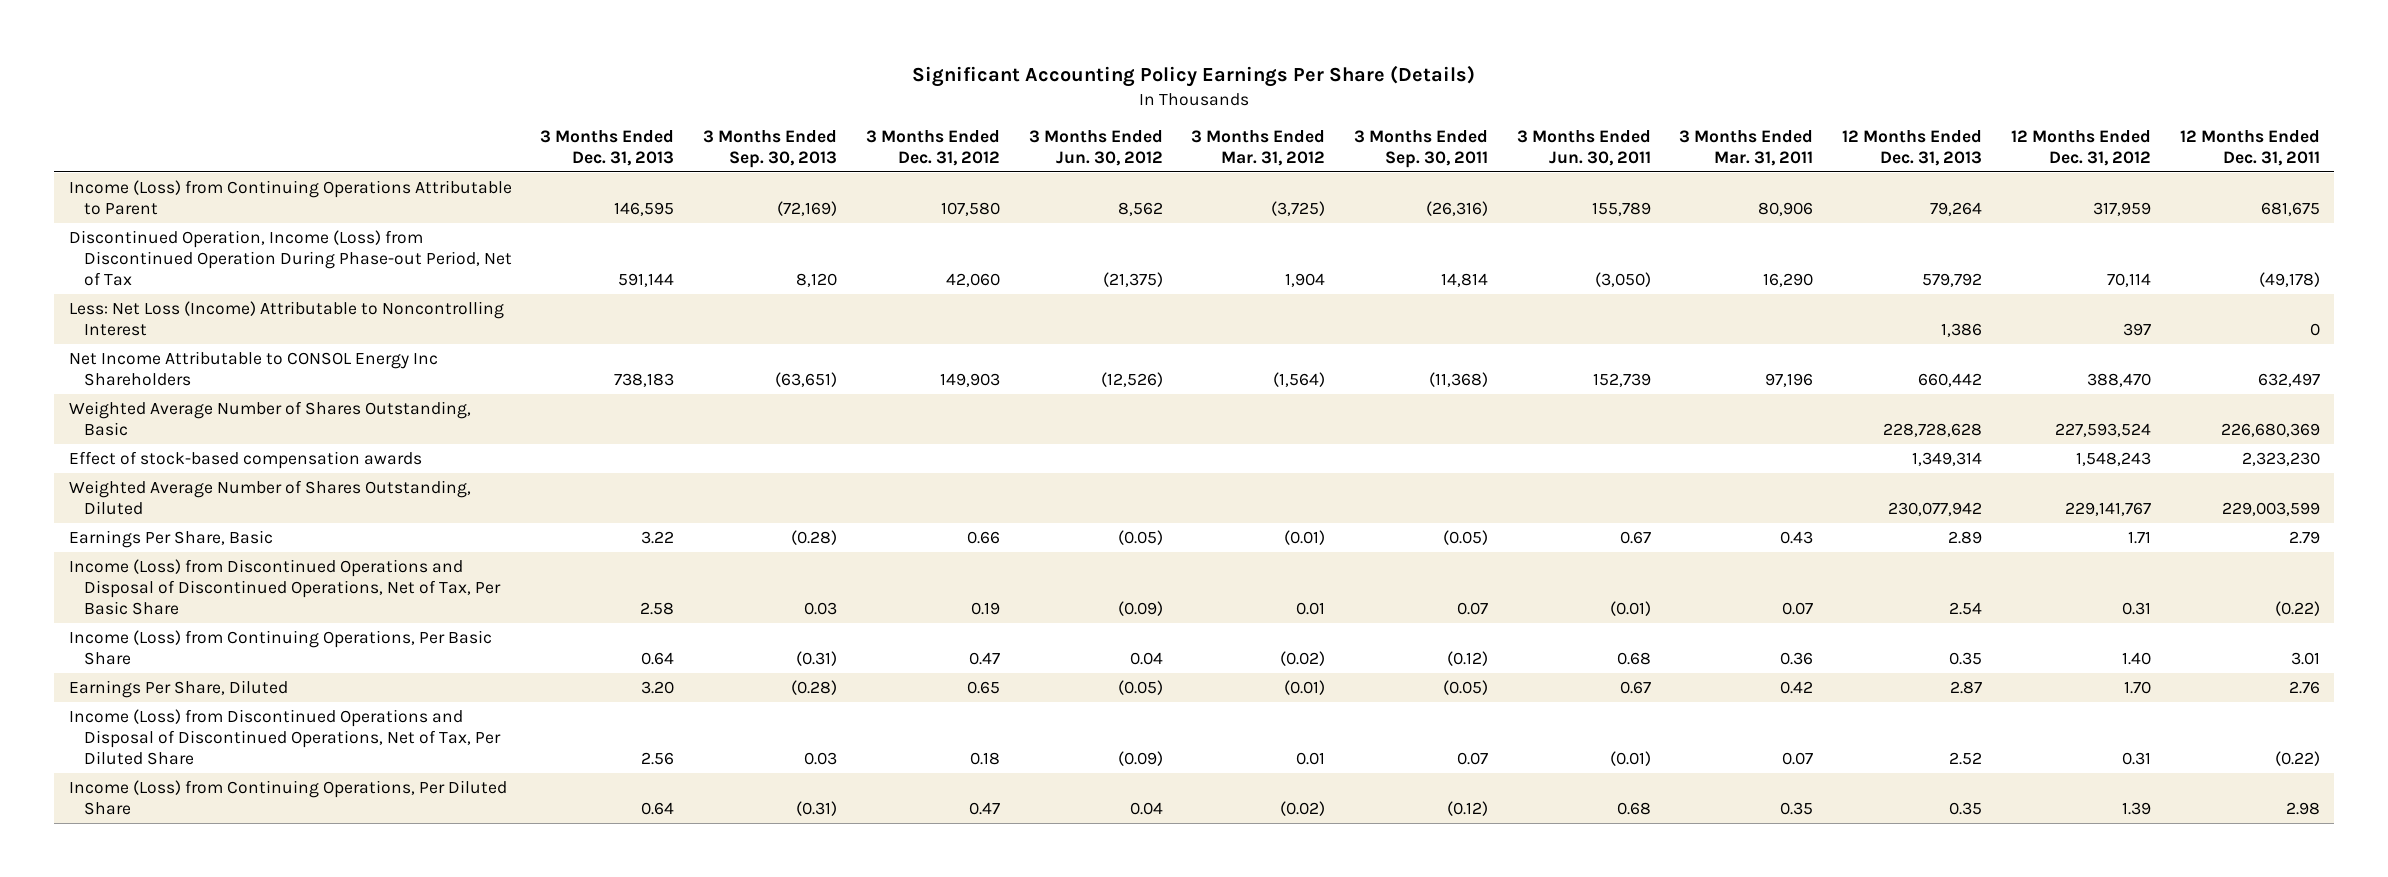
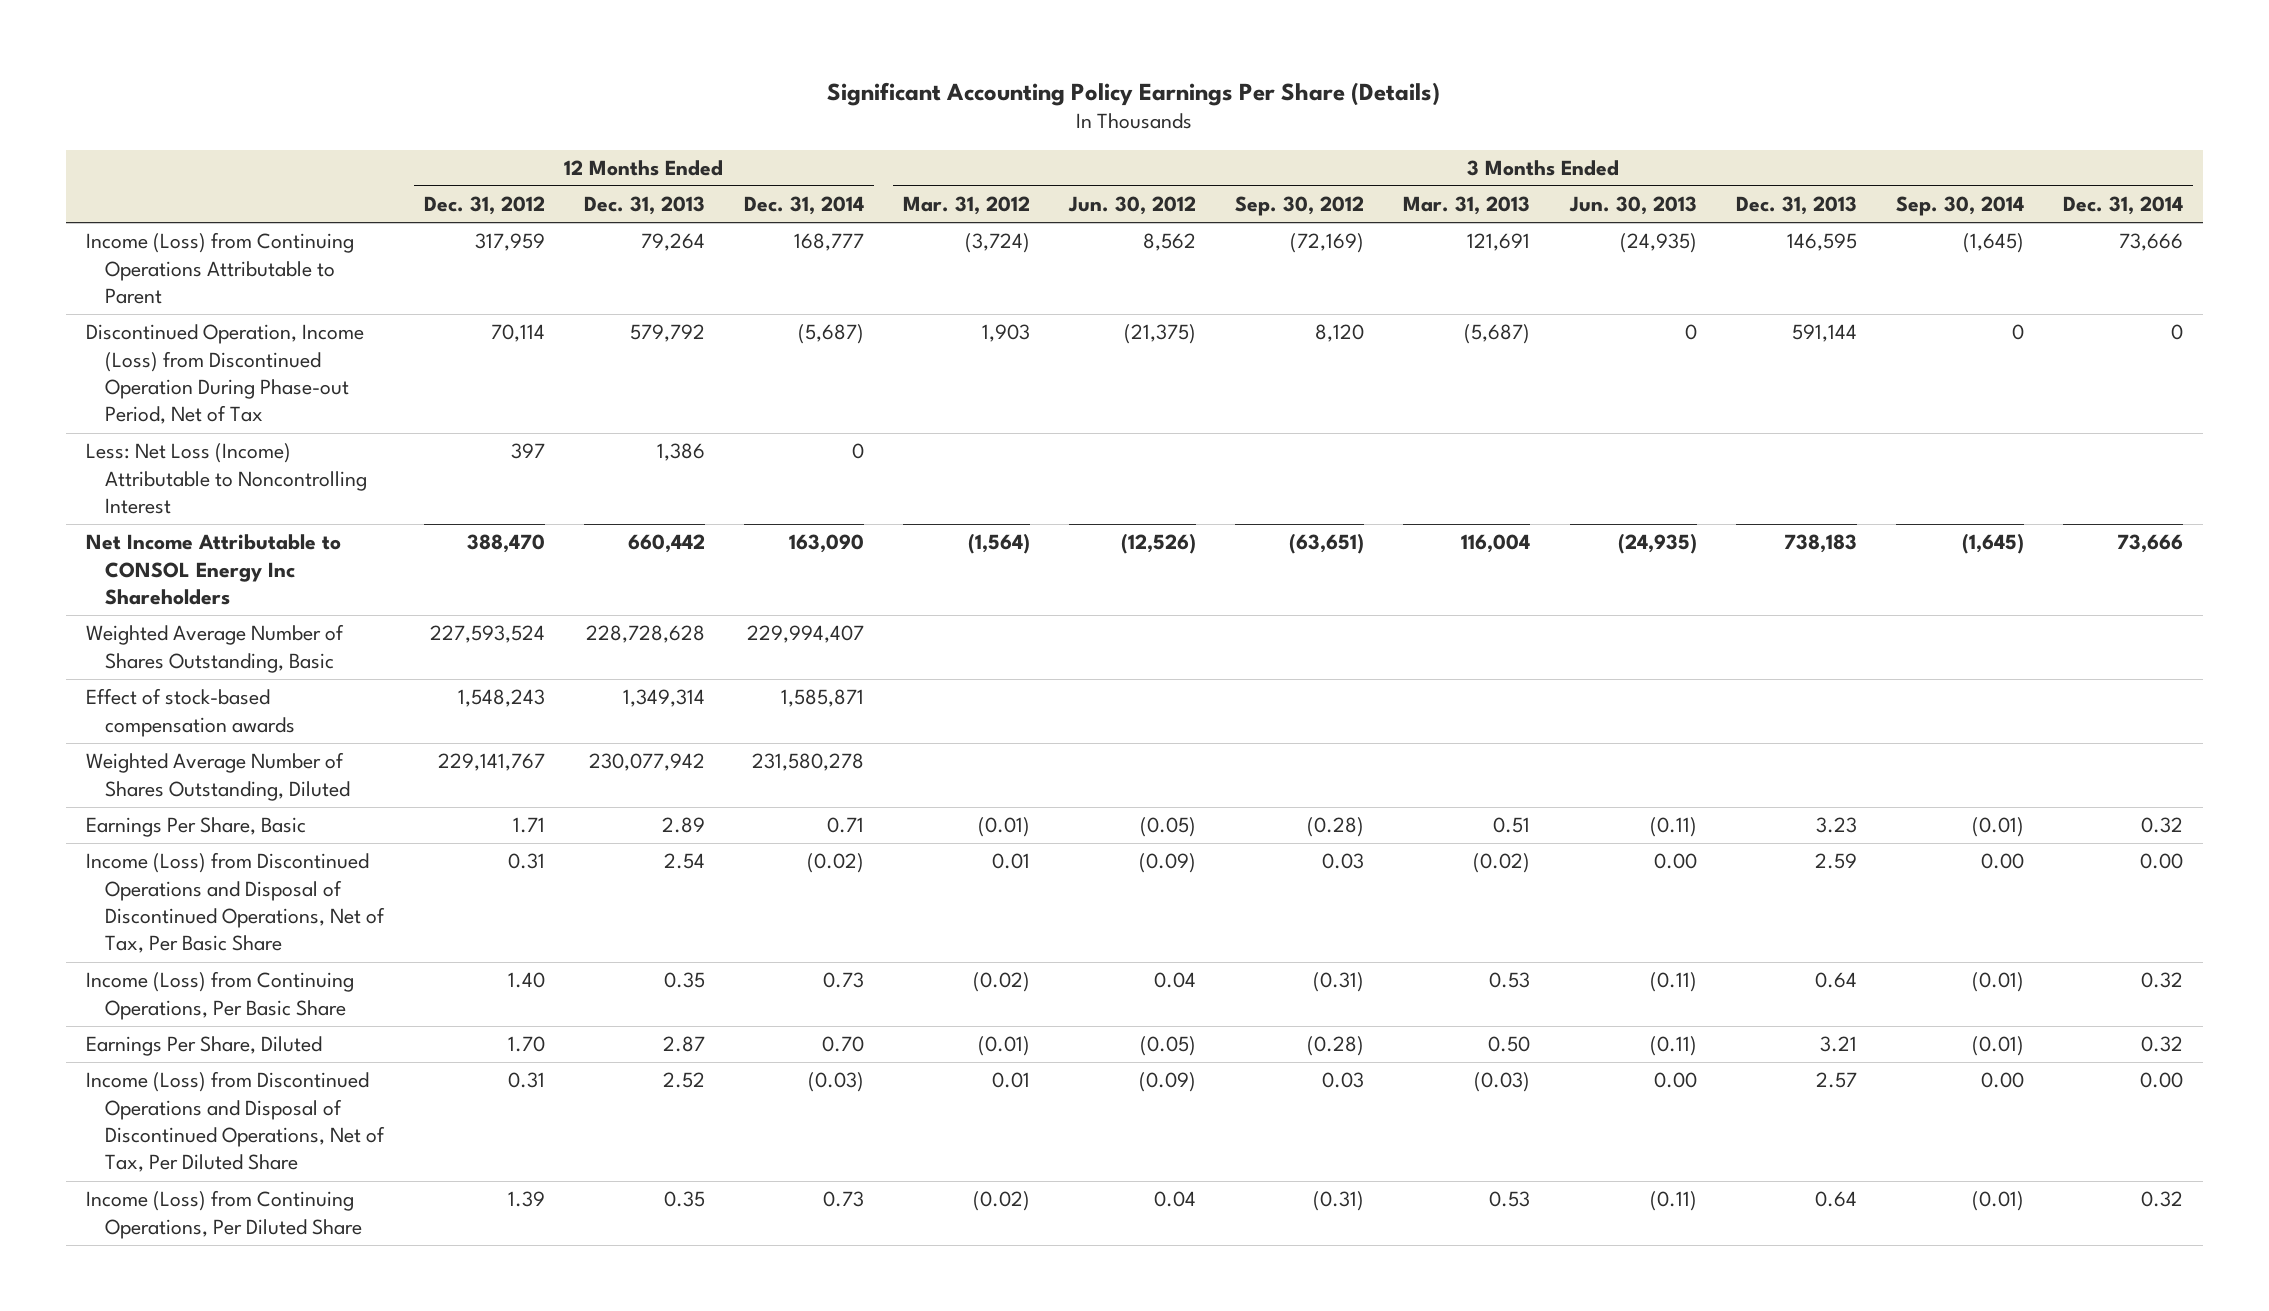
- | 3 Months Ended Dec. 31, 2013 | 3 Months Ended Sep. 30, 2013 | 3 Months Ended Dec. 31, 2012 | 3 Months Ended Jun. 30, 2012 | 3 Months Ended Mar. 31, 2012 | 3 Months Ended Sep. 30, 2011 | 3 Months Ended Jun. 30, 2011 | 3 Months Ended Mar. 31, 2011 | 12 Months Ended Dec. 31, 2013 | 12 Months Ended Dec. 31, 2012 | 12 Months Ended Dec. 31, 2011
+ | 12 Months Ended Dec. 31, 2012 | 12 Months Ended Dec. 31, 2013 | 12 Months Ended Dec. 31, 2014 | 3 Months Ended Mar. 31, 2012 | 3 Months Ended Jun. 30, 2012 | 3 Months Ended Sep. 30, 2012 | 3 Months Ended Mar. 31, 2013 | 3 Months Ended Jun. 30, 2013 | 3 Months Ended Dec. 31, 2013 | 3 Months Ended Sep. 30, 2014 | 3 Months Ended Dec. 31, 2014
- Income (Loss) from Continuing Operations Attributable to Parent | 146,595 | (72,169) | 107,580 | 8,562 | (3,725) | (26,316) | 155,789 | 80,906 | 79,264 | 317,959 | 681,675
- Discontinued Operation, Income (Loss) from Discontinued Operation During Phase-out Period, Net of Tax | 591,144 | 8,120 | 42,060 | (21,375) | 1,904 | 14,814 | (3,050) | 16,290 | 579,792 | 70,114 | (49,178)
+ Income (Loss) from Continuing Operations Attributable to Parent | 317,959 | 79,264 | 168,777 | (3,724) | 8,562 | (72,169) | 121,691 | (24,935) | 146,595 | (1,645) | 73,666
+ Discontinued Operation, Income (Loss) from Discontinued Operation During Phase-out Period, Net of Tax | 70,114 | 579,792 | (5,687) | 1,903 | (21,375) | 8,120 | (5,687) | 0 | 591,144 | 0 | 0
- Earnings Per Share, Basic | 3.22 | (0.28) | 0.66 | (0.05) | (0.01) | (0.05) | 0.67 | 0.43 | 2.89 | 1.71 | 2.79
- Income (Loss) from Discontinued Operations and Disposal of Discontinued Operations, Net of Tax, Per Basic Share | 2.58 | 0.03 | 0.19 | (0.09) | 0.01 | 0.07 | (0.01) | 0.07 | 2.54 | 0.31 | (0.22)
+ Earnings Per Share, Basic | 1.71 | 2.89 | 0.71 | (0.01) | (0.05) | (0.28) | 0.51 | (0.11) | 3.23 | (0.01) | 0.32
+ Income (Loss) from Discontinued Operations and Disposal of Discontinued Operations, Net of Tax, Per Basic Share | 0.31 | 2.54 | (0.02) | 0.01 | (0.09) | 0.03 | (0.02) | 0.00 | 2.59 | 0.00 | 0.00
- Earnings Per Share, Diluted | 3.20 | (0.28) | 0.65 | (0.05) | (0.01) | (0.05) | 0.67 | 0.42 | 2.87 | 1.70 | 2.76
- Income (Loss) from Discontinued Operations and Disposal of Discontinued Operations, Net of Tax, Per Diluted Share | 2.56 | 0.03 | 0.18 | (0.09) | 0.01 | 0.07 | (0.01) | 0.07 | 2.52 | 0.31 | (0.22)
+ Earnings Per Share, Diluted | 1.70 | 2.87 | 0.70 | (0.01) | (0.05) | (0.28) | 0.50 | (0.11) | 3.21 | (0.01) | 0.32
+ Income (Loss) from Discontinued Operations and Disposal of Discontinued Operations, Net of Tax, Per Diluted Share | 0.31 | 2.52 | (0.03) | 0.01 | (0.09) | 0.03 | (0.03) | 0.00 | 2.57 | 0.00 | 0.00

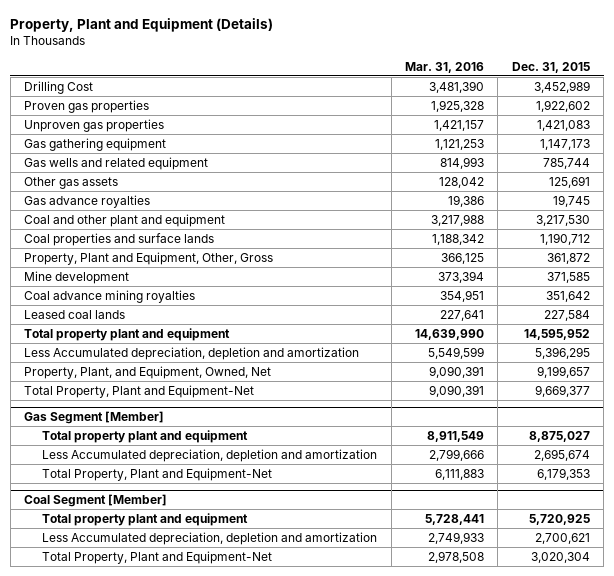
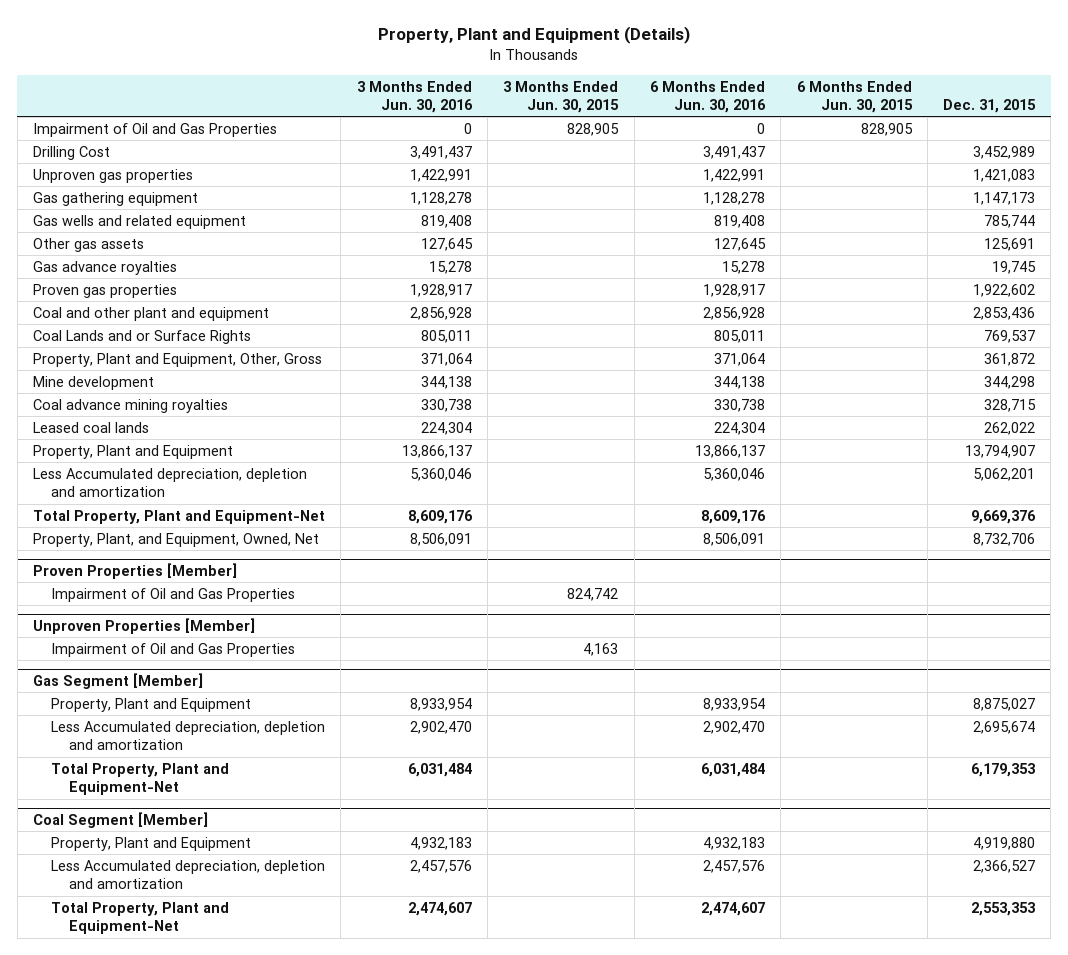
- | Mar. 31, 2016 | Dec. 31, 2015
+ | 3 Months Ended Jun. 30, 2016 | 3 Months Ended Jun. 30, 2015 | 6 Months Ended Jun. 30, 2016 | 6 Months Ended Jun. 30, 2015 | Dec. 31, 2015
+ Impairment of Oil and Gas Properties | 0 | 828,905 | 0 | 828,905 |
- Coal and other plant and equipment | 3,217,988 | 3,217,530
- Coal properties and surface lands | 1,188,342 | 1,190,712
moved down: Proven gas properties | 1,928,917 | | 1,928,917 | | 1,922,602
+ Coal and other plant and equipment | 2,856,928 | | 2,856,928 | | 2,853,436
+ Coal Lands and or Surface Rights | 805,011 | | 805,011 | | 769,537
- Mine development | 373,394 | 371,585
- Coal advance mining royalties | 354,951 | 351,642
- Leased coal lands | 227,641 | 227,584
- Total property plant and equipment | 14,639,990 | 14,595,952
- Less Accumulated depreciation, depletion and amortization | 5,549,599 | 5,396,295
- Property, Plant, and Equipment, Owned, Net | 9,090,391 | 9,199,657
- Total Property, Plant and Equipment-Net | 9,090,391 | 9,669,377
+ Mine development | 344,138 | | 344,138 | | 344,298
+ Coal advance mining royalties | 330,738 | | 330,738 | | 328,715
+ Leased coal lands | 224,304 | | 224,304 | | 262,022
+ Property, Plant and Equipment | 13,866,137 | | 13,866,137 | | 13,794,907
+ Less Accumulated depreciation, depletion and amortization | 5,360,046 | | 5,360,046 | | 5,062,201
+ Total Property, Plant and Equipment-Net | 8,609,176 | | 8,609,176 | | 9,669,376
+ Property, Plant, and Equipment, Owned, Net | 8,506,091 | | 8,506,091 | | 8,732,706
+ Proven Properties [Member]
+ Impairment of Oil and Gas Properties | | 824,742 | | |
+ Unproven Properties [Member]
+ Impairment of Oil and Gas Properties | | 4,163 | | |
@ Gas Segment [Member]
- Total property plant and equipment | 8,911,549 | 8,875,027
+ Property, Plant and Equipment | 8,933,954 | | 8,933,954 | | 8,875,027
@ Coal Segment [Member]
- Total property plant and equipment | 5,728,441 | 5,720,925
- Less Accumulated depreciation, depletion and amortization | 2,749,933 | 2,700,621
- Total Property, Plant and Equipment-Net | 2,978,508 | 3,020,304
+ Property, Plant and Equipment | 4,932,183 | | 4,932,183 | | 4,919,880
+ Less Accumulated depreciation, depletion and amortization | 2,457,576 | | 2,457,576 | | 2,366,527
+ Total Property, Plant and Equipment-Net | 2,474,607 | | 2,474,607 | | 2,553,353

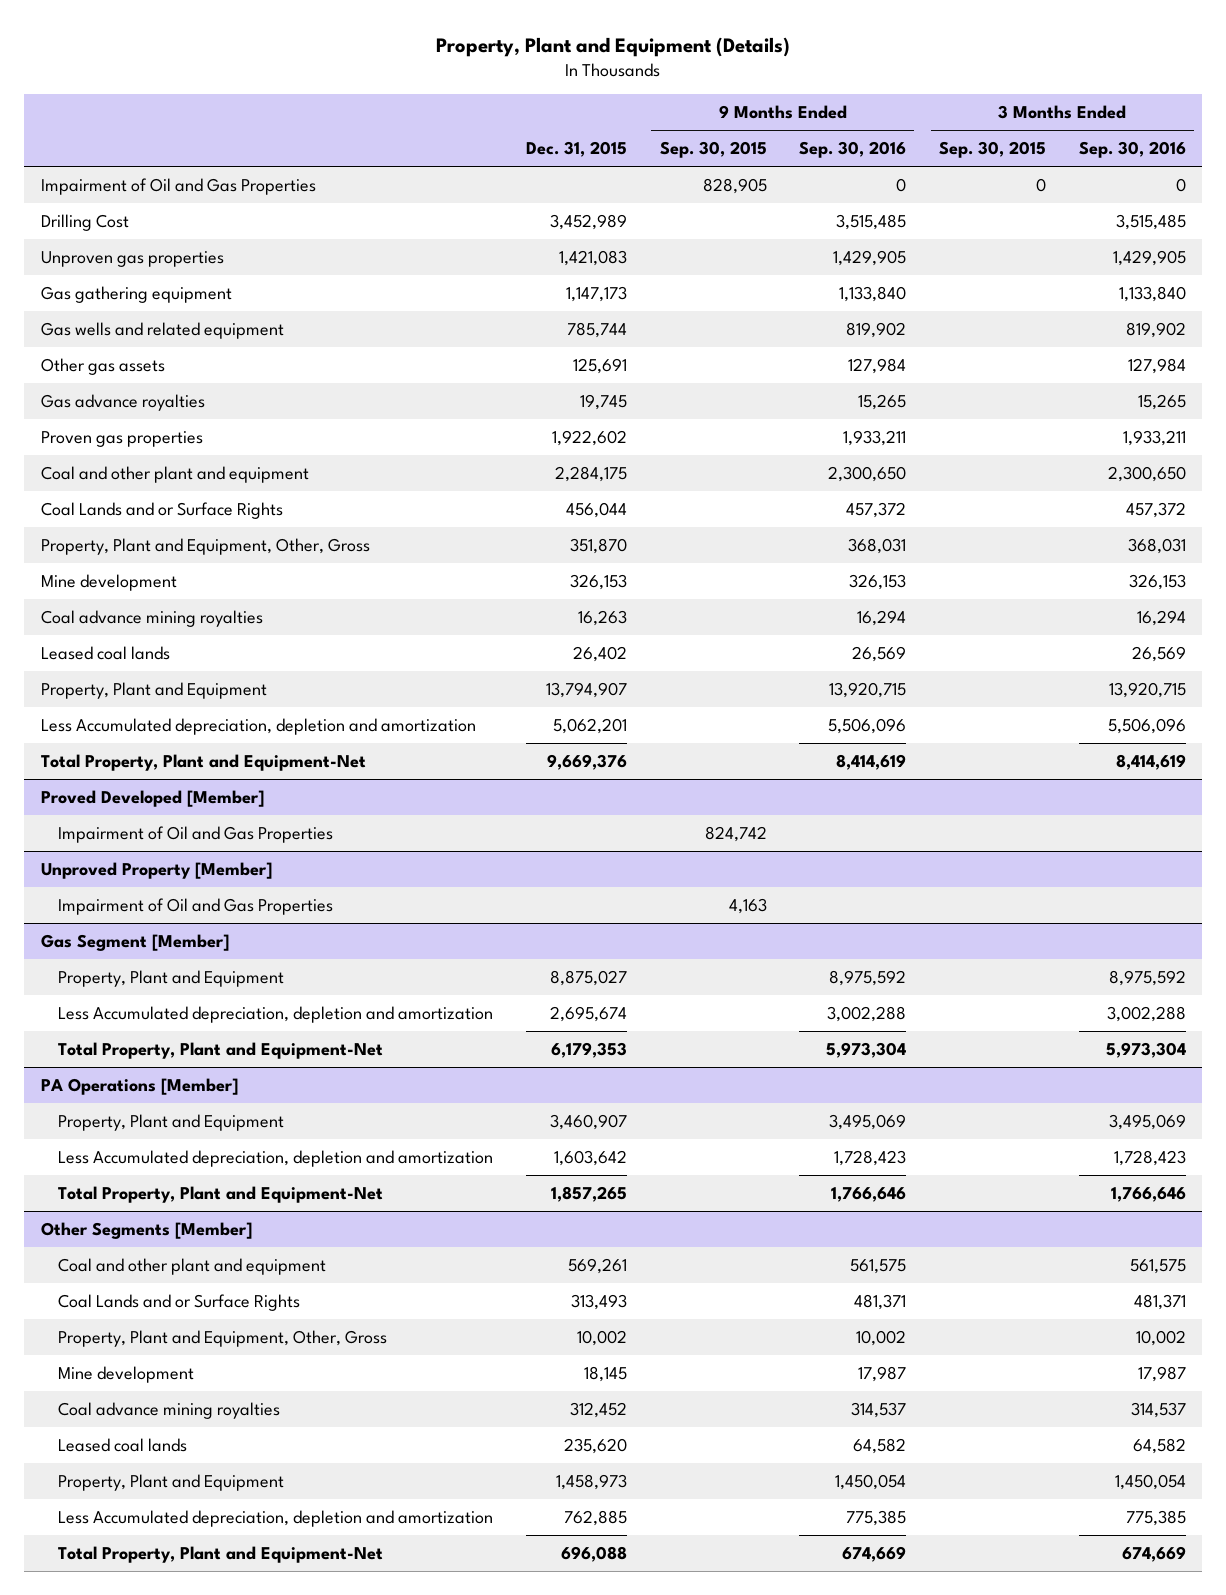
- | 3 Months Ended Jun. 30, 2016 | 3 Months Ended Jun. 30, 2015 | 6 Months Ended Jun. 30, 2016 | 6 Months Ended Jun. 30, 2015 | Dec. 31, 2015
+ | Dec. 31, 2015 | 9 Months Ended Sep. 30, 2015 | 9 Months Ended Sep. 30, 2016 | 3 Months Ended Sep. 30, 2015 | 3 Months Ended Sep. 30, 2016
- Coal and other plant and equipment | 2,856,928 | | 2,856,928 | | 2,853,436
- Coal Lands and or Surface Rights | 805,011 | | 805,011 | | 769,537
- Property, Plant and Equipment, Other, Gross | 371,064 | | 371,064 | | 361,872
- Mine development | 344,138 | | 344,138 | | 344,298
- Coal advance mining royalties | 330,738 | | 330,738 | | 328,715
- Leased coal lands | 224,304 | | 224,304 | | 262,022
+ Coal and other plant and equipment | 2,284,175 | | 2,300,650 | | 2,300,650
+ Coal Lands and or Surface Rights | 456,044 | | 457,372 | | 457,372
+ Property, Plant and Equipment, Other, Gross | 351,870 | | 368,031 | | 368,031
+ Mine development | 326,153 | | 326,153 | | 326,153
+ Coal advance mining royalties | 16,263 | | 16,294 | | 16,294
+ Leased coal lands | 26,402 | | 26,569 | | 26,569
- Property, Plant, and Equipment, Owned, Net | 8,506,091 | | 8,506,091 | | 8,732,706
- Proven Properties [Member]
+ Proved Developed [Member]
- Unproven Properties [Member]
+ Unproved Property [Member]
- Coal Segment [Member]
- Property, Plant and Equipment | 4,932,183 | | 4,932,183 | | 4,919,880
- Less Accumulated depreciation, depletion and amortization | 2,457,576 | | 2,457,576 | | 2,366,527
- Total Property, Plant and Equipment-Net | 2,474,607 | | 2,474,607 | | 2,553,353
+ PA Operations [Member]
+ Property, Plant and Equipment | 3,460,907 | | 3,495,069 | | 3,495,069
+ Less Accumulated depreciation, depletion and amortization | 1,603,642 | | 1,728,423 | | 1,728,423
+ Total Property, Plant and Equipment-Net | 1,857,265 | | 1,766,646 | | 1,766,646
+ Other Segments [Member]
+ Coal and other plant and equipment | 569,261 | | 561,575 | | 561,575
+ Coal Lands and or Surface Rights | 313,493 | | 481,371 | | 481,371
+ Property, Plant and Equipment, Other, Gross | 10,002 | | 10,002 | | 10,002
+ Mine development | 18,145 | | 17,987 | | 17,987
+ Coal advance mining royalties | 312,452 | | 314,537 | | 314,537
+ Leased coal lands | 235,620 | | 64,582 | | 64,582
+ Property, Plant and Equipment | 1,458,973 | | 1,450,054 | | 1,450,054
+ Less Accumulated depreciation, depletion and amortization | 762,885 | | 775,385 | | 775,385
+ Total Property, Plant and Equipment-Net | 696,088 | | 674,669 | | 674,669

